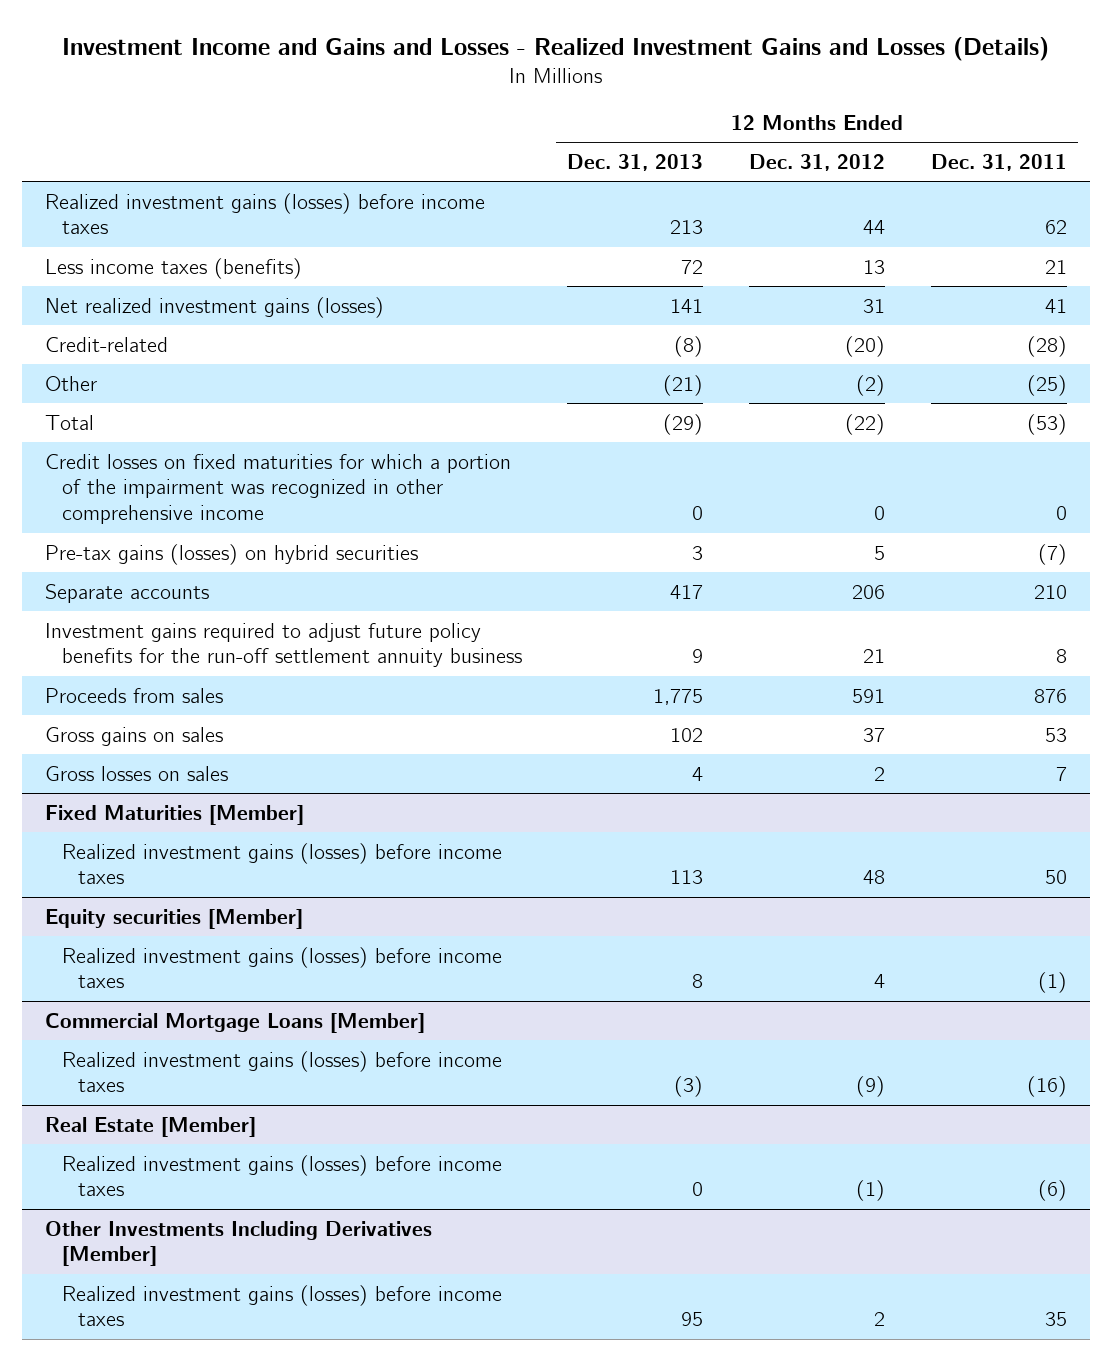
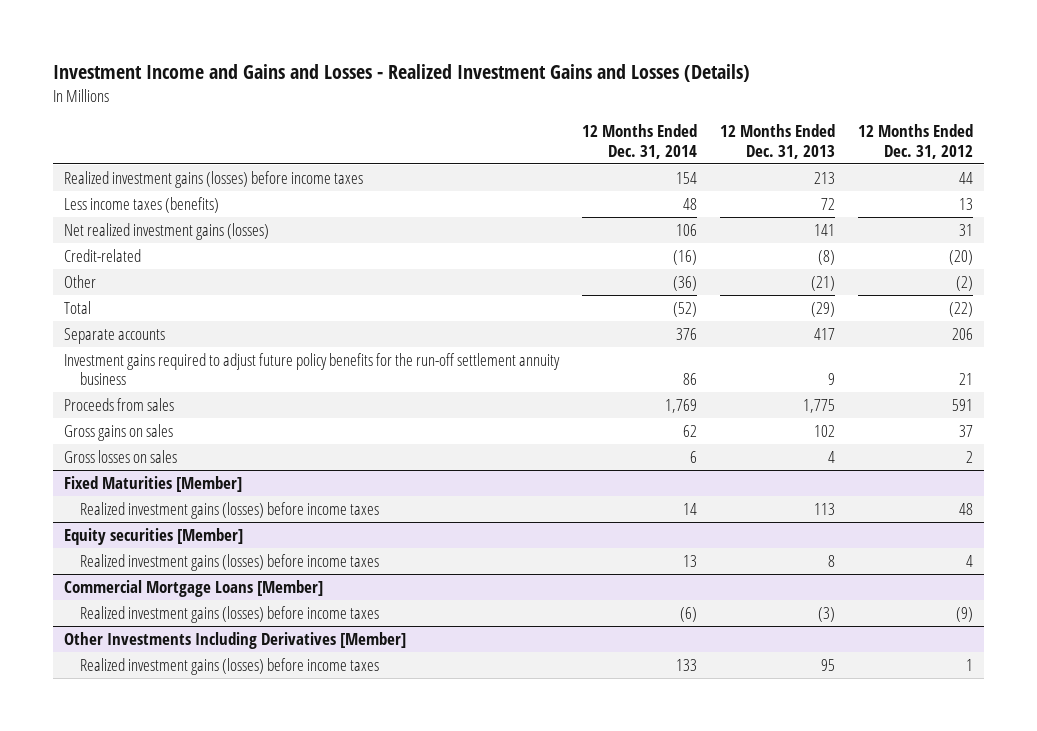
- | 12 Months Ended Dec. 31, 2013 | 12 Months Ended Dec. 31, 2012 | 12 Months Ended Dec. 31, 2011
+ | 12 Months Ended Dec. 31, 2014 | 12 Months Ended Dec. 31, 2013 | 12 Months Ended Dec. 31, 2012
- Credit losses on fixed maturities for which a portion of the impairment was recognized in other comprehensive income | 0 | 0 | 0
- Pre-tax gains (losses) on hybrid securities | 3 | 5 | (7)
- Real Estate [Member]
- Realized investment gains (losses) before income taxes | 0 | (1) | (6)
@ Other Investments Including Derivatives [Member]
- Realized investment gains (losses) before income taxes | 95 | 2 | 35
+ Realized investment gains (losses) before income taxes | 133 | 95 | 1

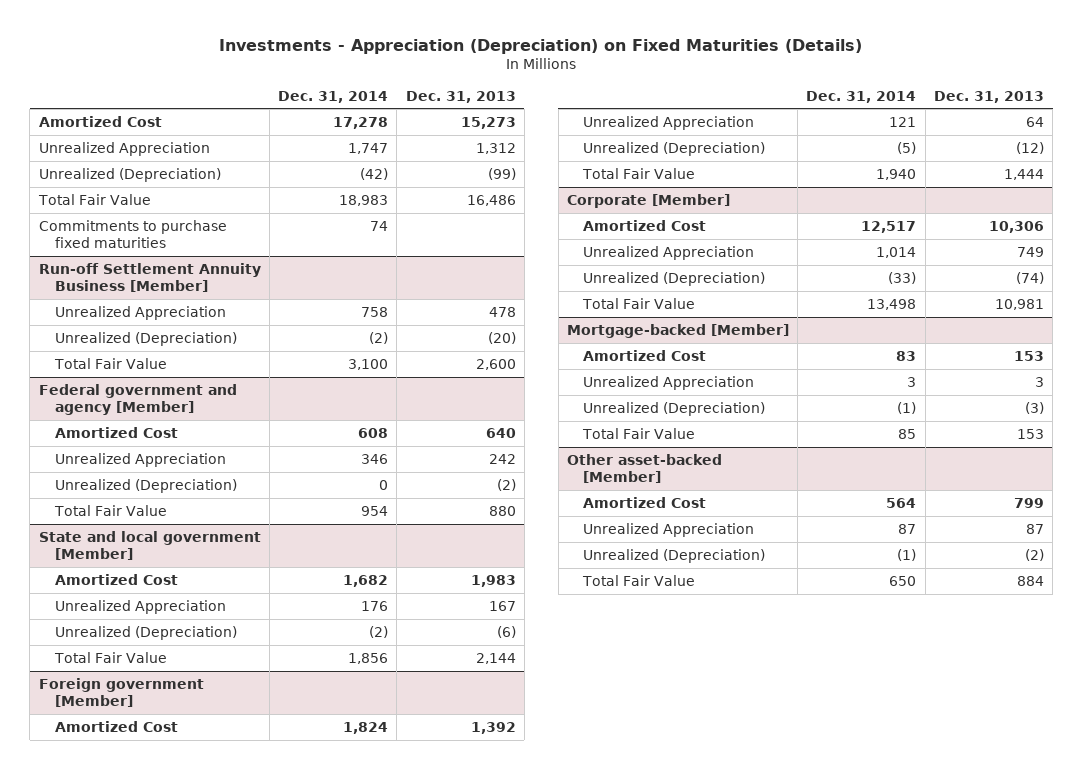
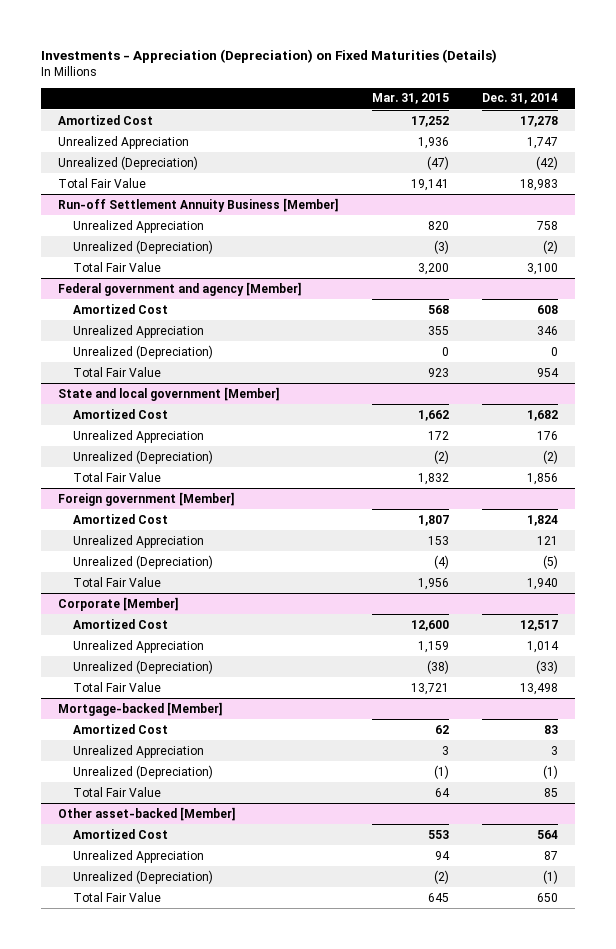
- | Dec. 31, 2014 | Dec. 31, 2013
+ | Mar. 31, 2015 | Dec. 31, 2014
- Commitments to purchase fixed maturities | 74 |

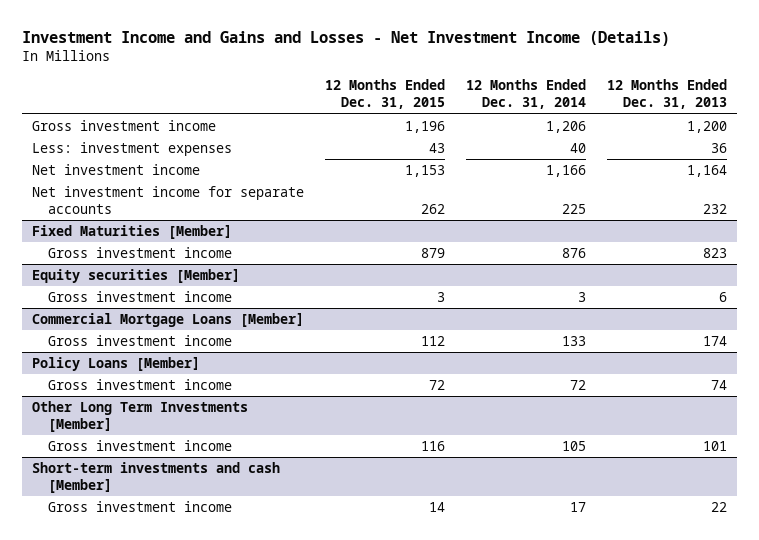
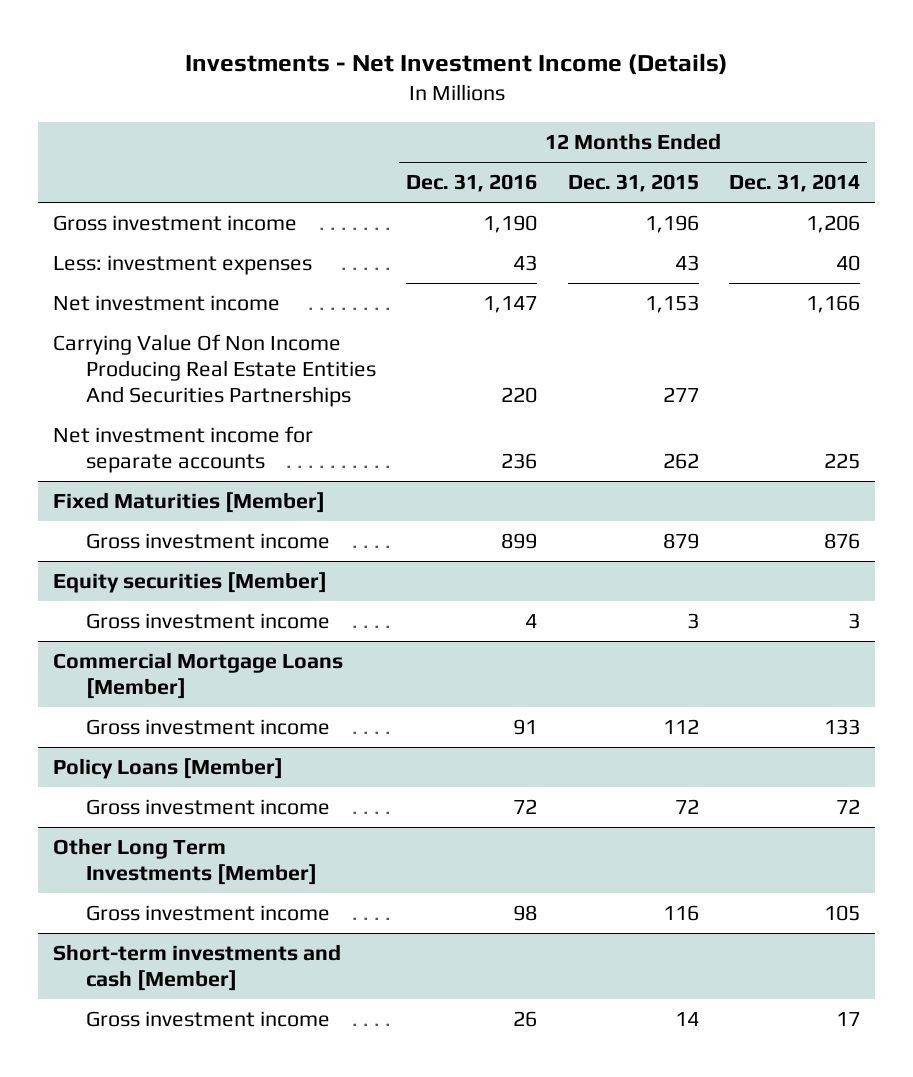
- Investment Income and Gains and Losses - Net Investment Income (Details)
+ Investments - Net Investment Income (Details)
- | 12 Months Ended Dec. 31, 2015 | 12 Months Ended Dec. 31, 2014 | 12 Months Ended Dec. 31, 2013
+ | 12 Months Ended Dec. 31, 2016 | 12 Months Ended Dec. 31, 2015 | 12 Months Ended Dec. 31, 2014
+ Carrying Value Of Non Income Producing Real Estate Entities And Securities Partnerships | 220 | 277 |

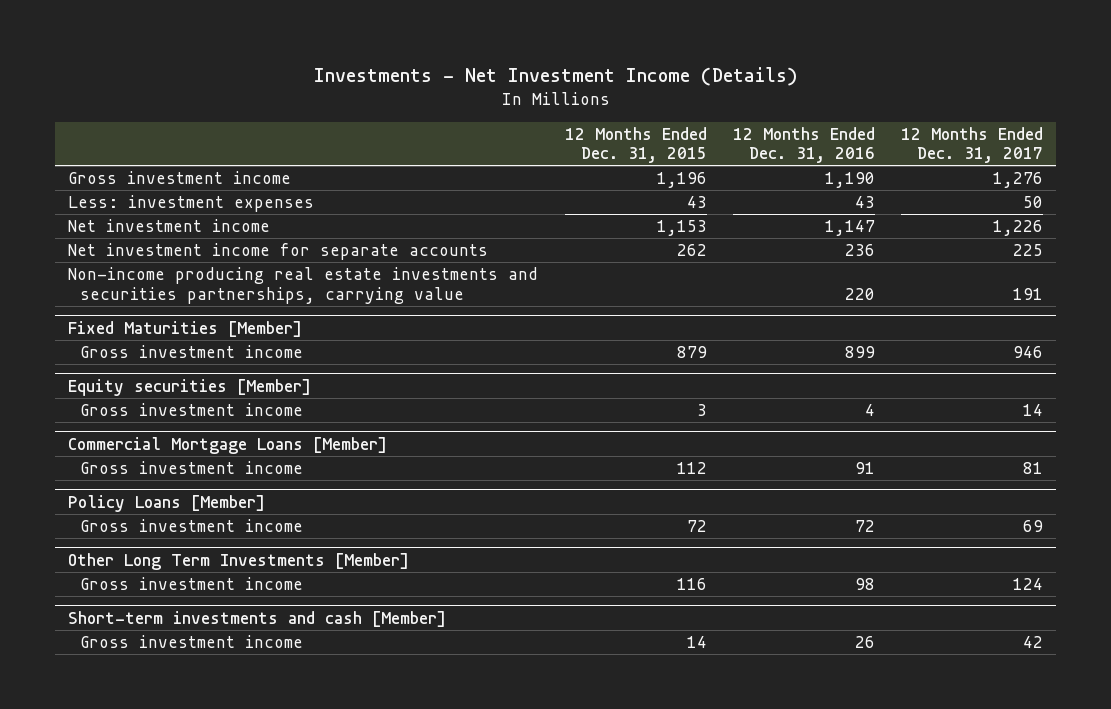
- | 12 Months Ended Dec. 31, 2016 | 12 Months Ended Dec. 31, 2015 | 12 Months Ended Dec. 31, 2014
+ | 12 Months Ended Dec. 31, 2015 | 12 Months Ended Dec. 31, 2016 | 12 Months Ended Dec. 31, 2017
- Carrying Value Of Non Income Producing Real Estate Entities And Securities Partnerships | 220 | 277 |
+ Non-income producing real estate investments and securities partnerships, carrying value | | 220 | 191

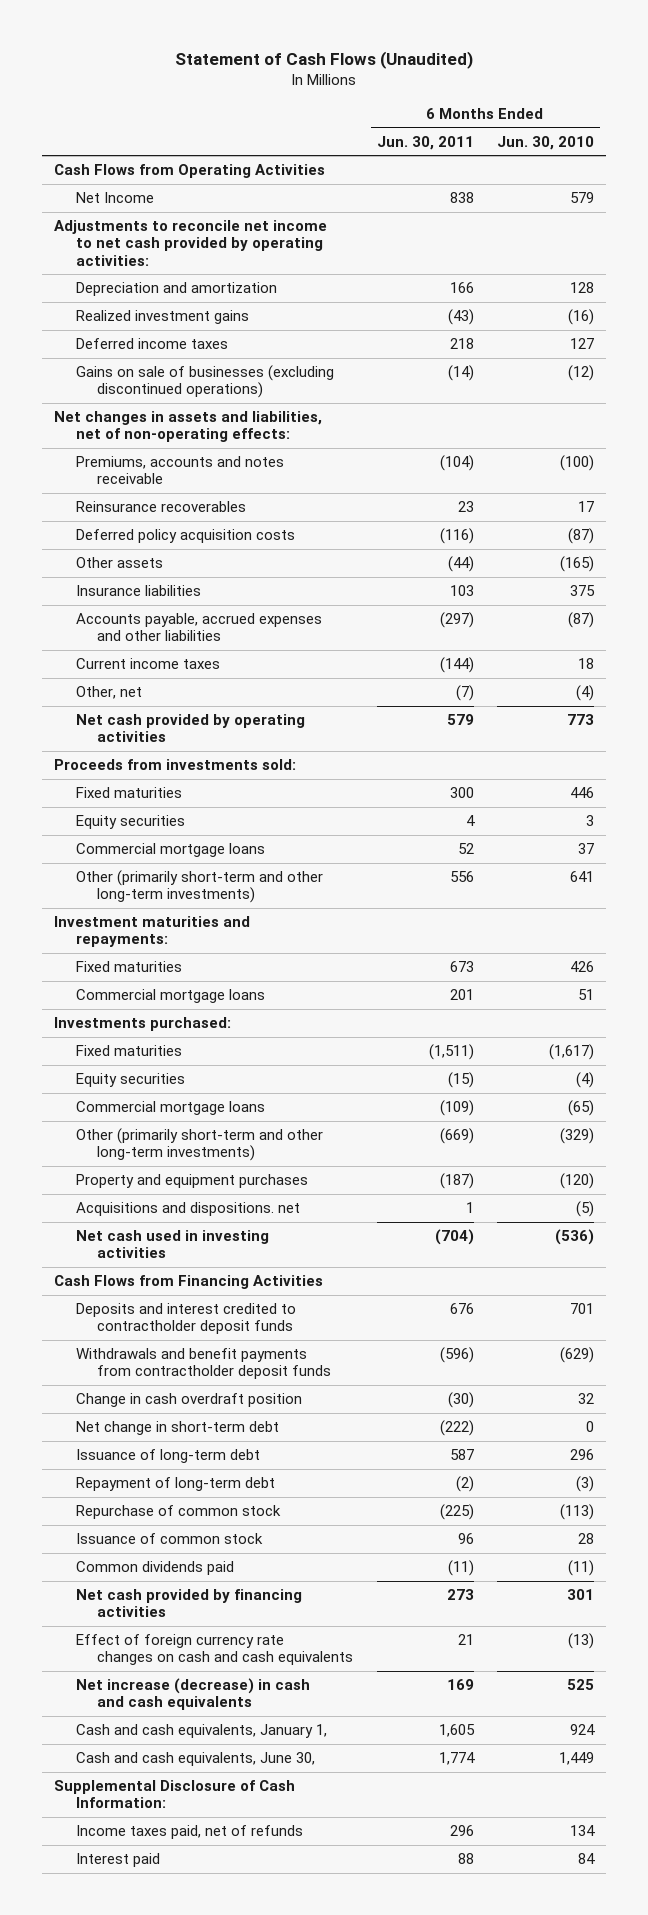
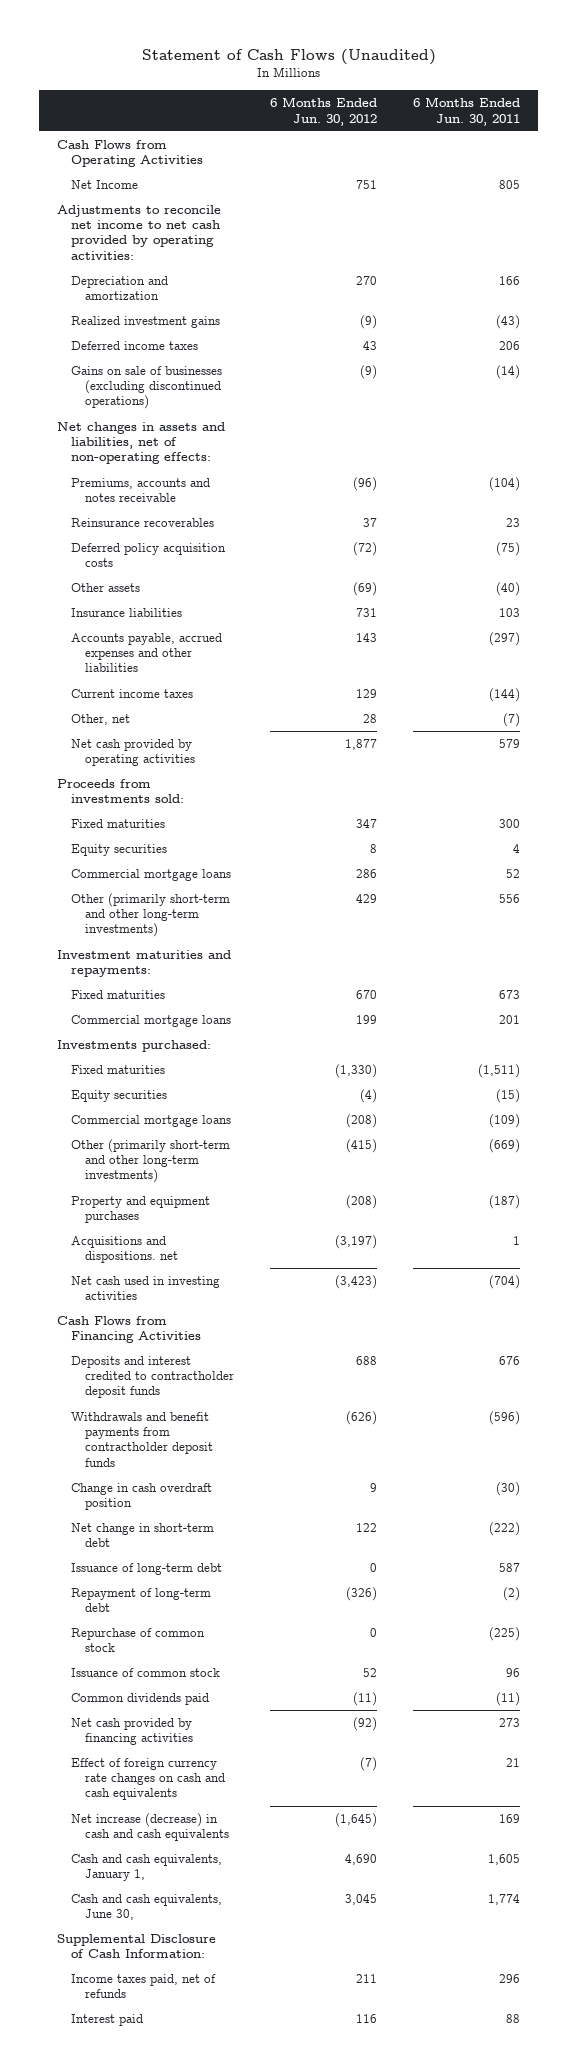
- | 6 Months Ended Jun. 30, 2011 | 6 Months Ended Jun. 30, 2010
+ | 6 Months Ended Jun. 30, 2012 | 6 Months Ended Jun. 30, 2011
- Net Income | 838 | 579
+ Net Income | 751 | 805
- Deferred income taxes | 218 | 127
+ Deferred income taxes | 43 | 206
- Deferred policy acquisition costs | (116) | (87)
- Other assets | (44) | (165)
+ Deferred policy acquisition costs | (72) | (75)
+ Other assets | (69) | (40)

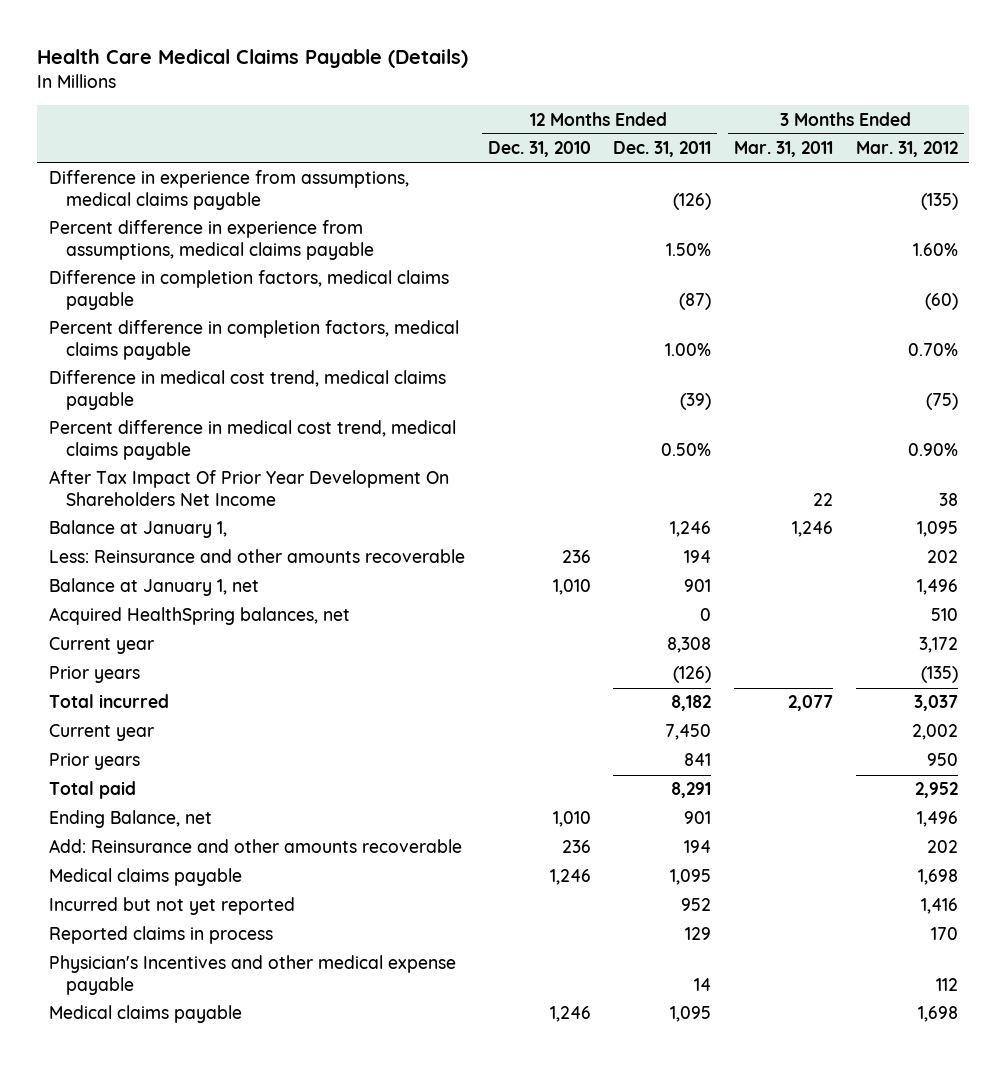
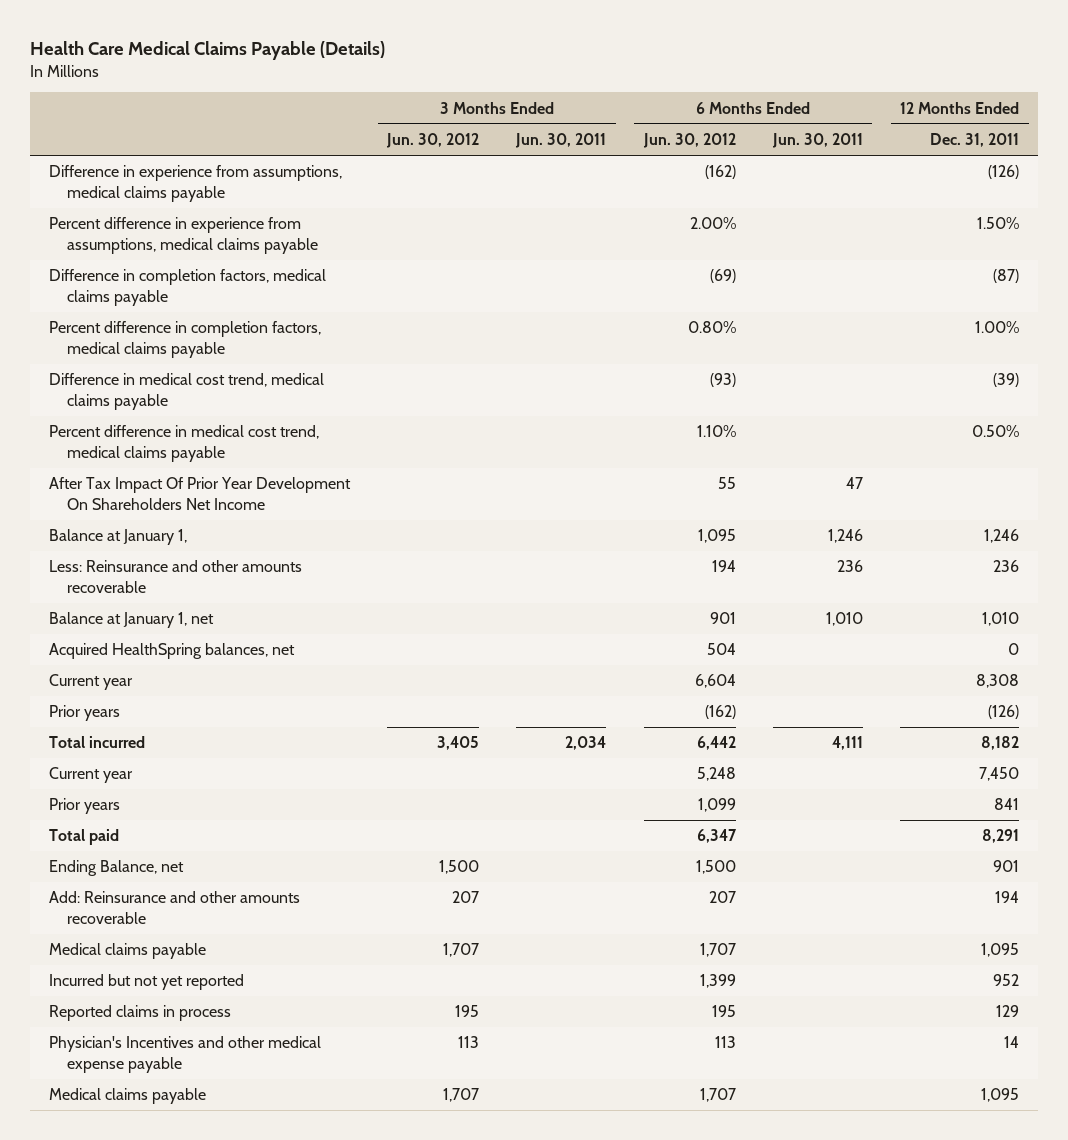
- | 12 Months Ended Dec. 31, 2010 | 12 Months Ended Dec. 31, 2011 | 3 Months Ended Mar. 31, 2011 | 3 Months Ended Mar. 31, 2012
+ | 3 Months Ended Jun. 30, 2012 | 3 Months Ended Jun. 30, 2011 | 6 Months Ended Jun. 30, 2012 | 6 Months Ended Jun. 30, 2011 | 12 Months Ended Dec. 31, 2011
- Less: Reinsurance and other amounts recoverable | 236 | 194 | | 202
- Balance at January 1, net | 1,010 | 901 | | 1,496
+ Less: Reinsurance and other amounts recoverable | | | 194 | 236 | 236
+ Balance at January 1, net | | | 901 | 1,010 | 1,010

